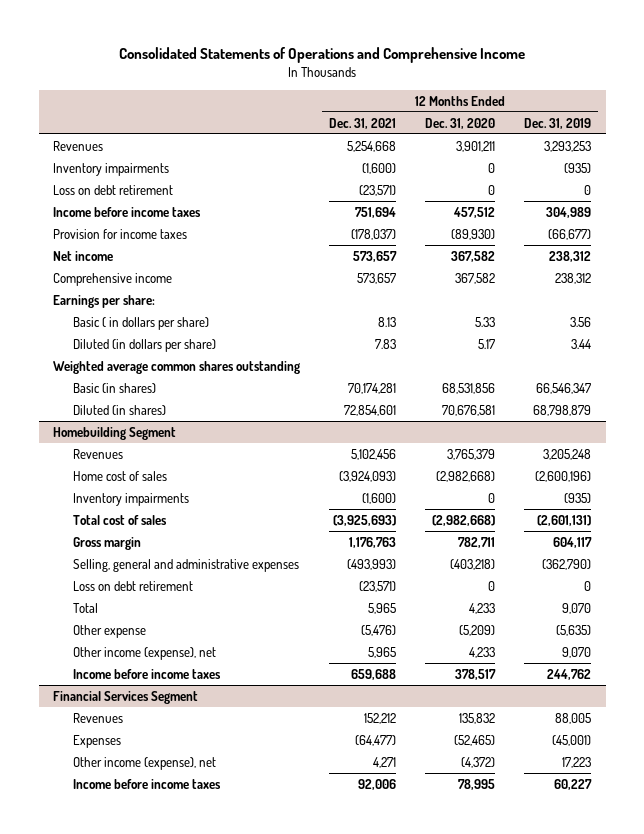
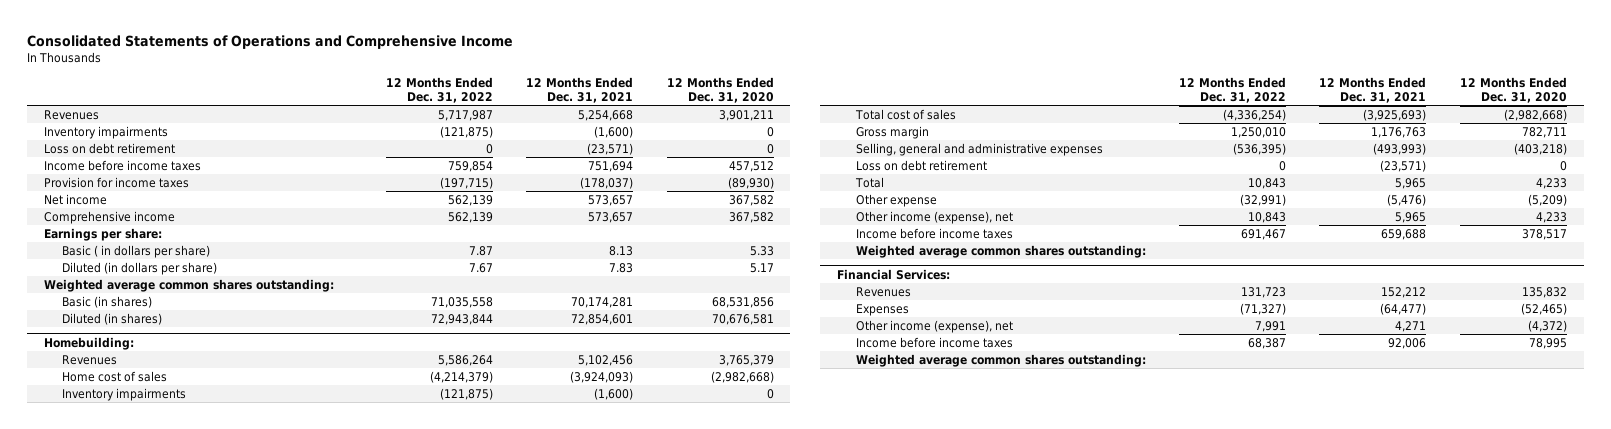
- | 12 Months Ended Dec. 31, 2021 | 12 Months Ended Dec. 31, 2020 | 12 Months Ended Dec. 31, 2019
+ | 12 Months Ended Dec. 31, 2022 | 12 Months Ended Dec. 31, 2021 | 12 Months Ended Dec. 31, 2020
- Weighted average common shares outstanding
+ Weighted average common shares outstanding:
- Homebuilding Segment
+ Homebuilding:
- Financial Services Segment
+ Weighted average common shares outstanding:
+ Financial Services:
+ Weighted average common shares outstanding:

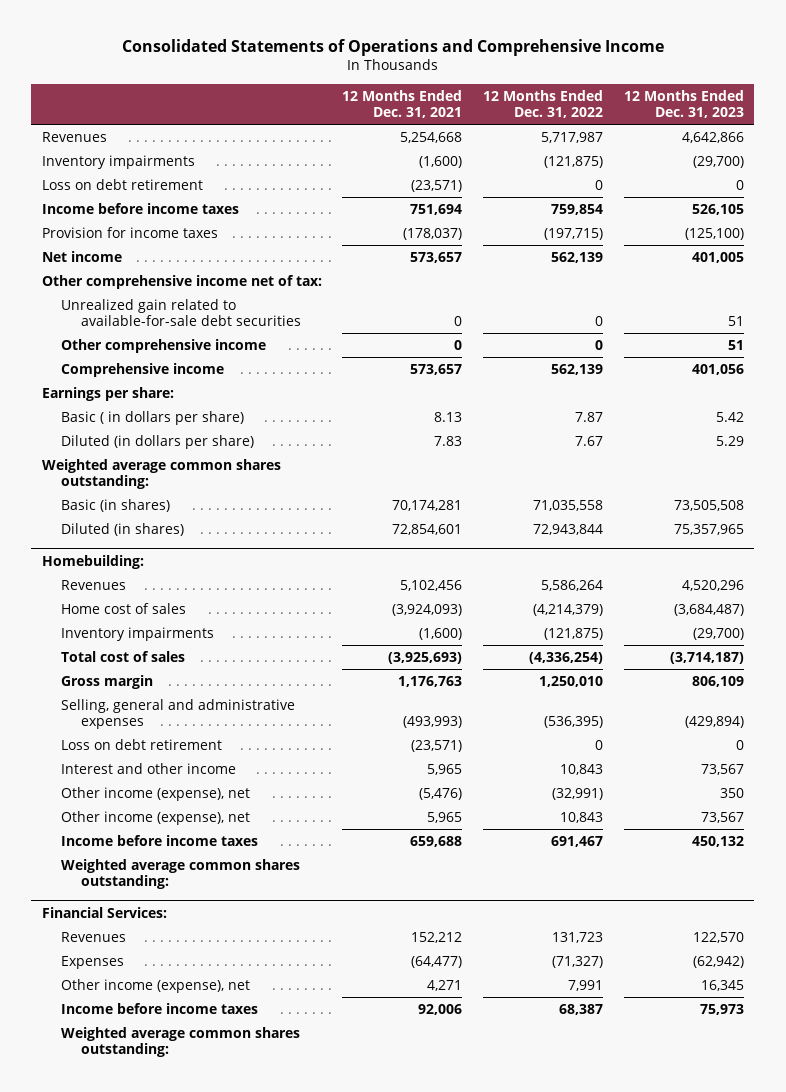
- | 12 Months Ended Dec. 31, 2022 | 12 Months Ended Dec. 31, 2021 | 12 Months Ended Dec. 31, 2020
+ | 12 Months Ended Dec. 31, 2021 | 12 Months Ended Dec. 31, 2022 | 12 Months Ended Dec. 31, 2023
+ Other comprehensive income net of tax:
+ Unrealized gain related to available-for-sale debt securities | 0 | 0 | 51
+ Other comprehensive income | 0 | 0 | 51
@ Homebuilding:
- Total | 10,843 | 5,965 | 4,233
- Other expense | (32,991) | (5,476) | (5,209)
+ Interest and other income | 5,965 | 10,843 | 73,567
+ Other income (expense), net | (5,476) | (32,991) | 350

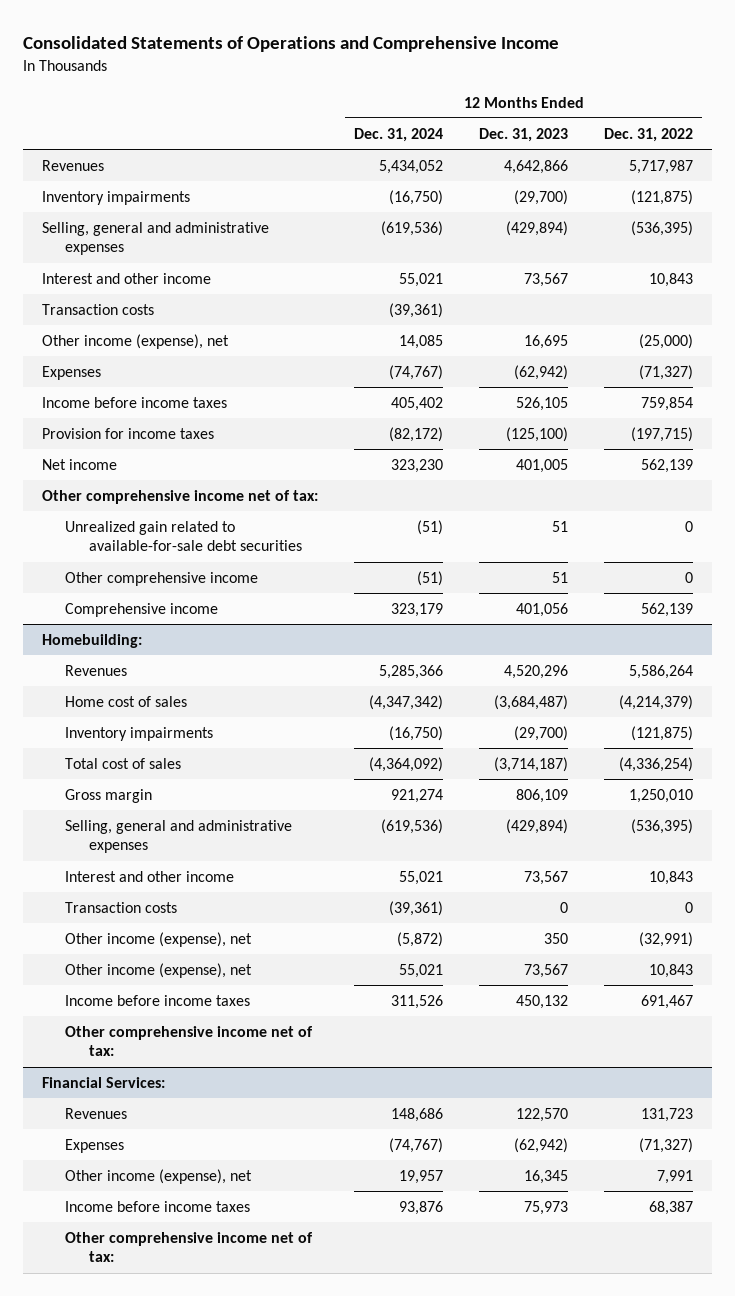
- | 12 Months Ended Dec. 31, 2021 | 12 Months Ended Dec. 31, 2022 | 12 Months Ended Dec. 31, 2023
+ | 12 Months Ended Dec. 31, 2024 | 12 Months Ended Dec. 31, 2023 | 12 Months Ended Dec. 31, 2022
- Loss on debt retirement | (23,571) | 0 | 0
+ Selling, general and administrative expenses | (619,536) | (429,894) | (536,395)
+ Interest and other income | 55,021 | 73,567 | 10,843
+ Transaction costs | (39,361) | |
+ Other income (expense), net | 14,085 | 16,695 | (25,000)
+ Expenses | (74,767) | (62,942) | (71,327)
- Earnings per share:
- Basic ( in dollars per share) | 8.13 | 7.87 | 5.42
- Diluted (in dollars per share) | 7.83 | 7.67 | 5.29
- Weighted average common shares outstanding:
- Basic (in shares) | 70,174,281 | 71,035,558 | 73,505,508
- Diluted (in shares) | 72,854,601 | 72,943,844 | 75,357,965
@ Homebuilding:
- Loss on debt retirement | (23,571) | 0 | 0
+ Transaction costs | (39,361) | 0 | 0
- Weighted average common shares outstanding:
+ Other comprehensive income net of tax:
@ Financial Services:
- Weighted average common shares outstanding:
+ Other comprehensive income net of tax:

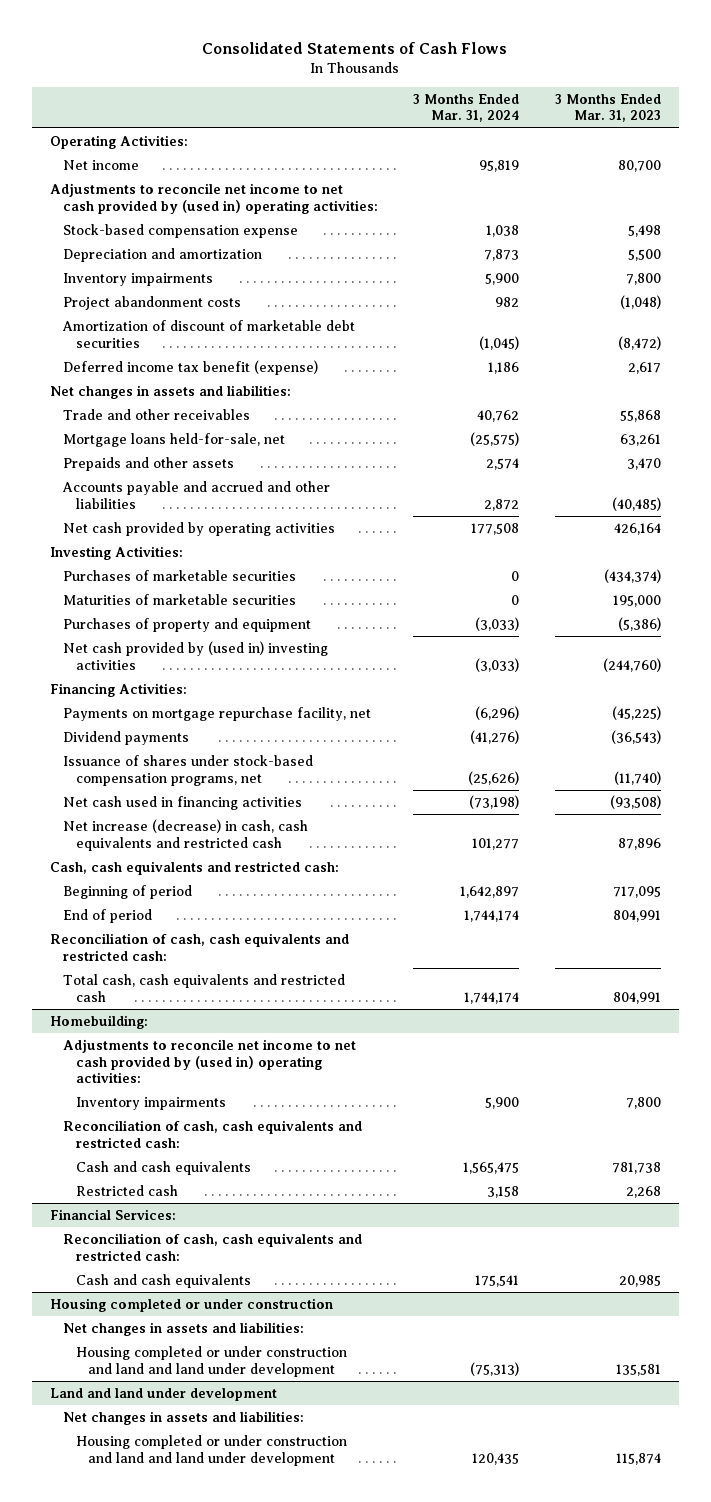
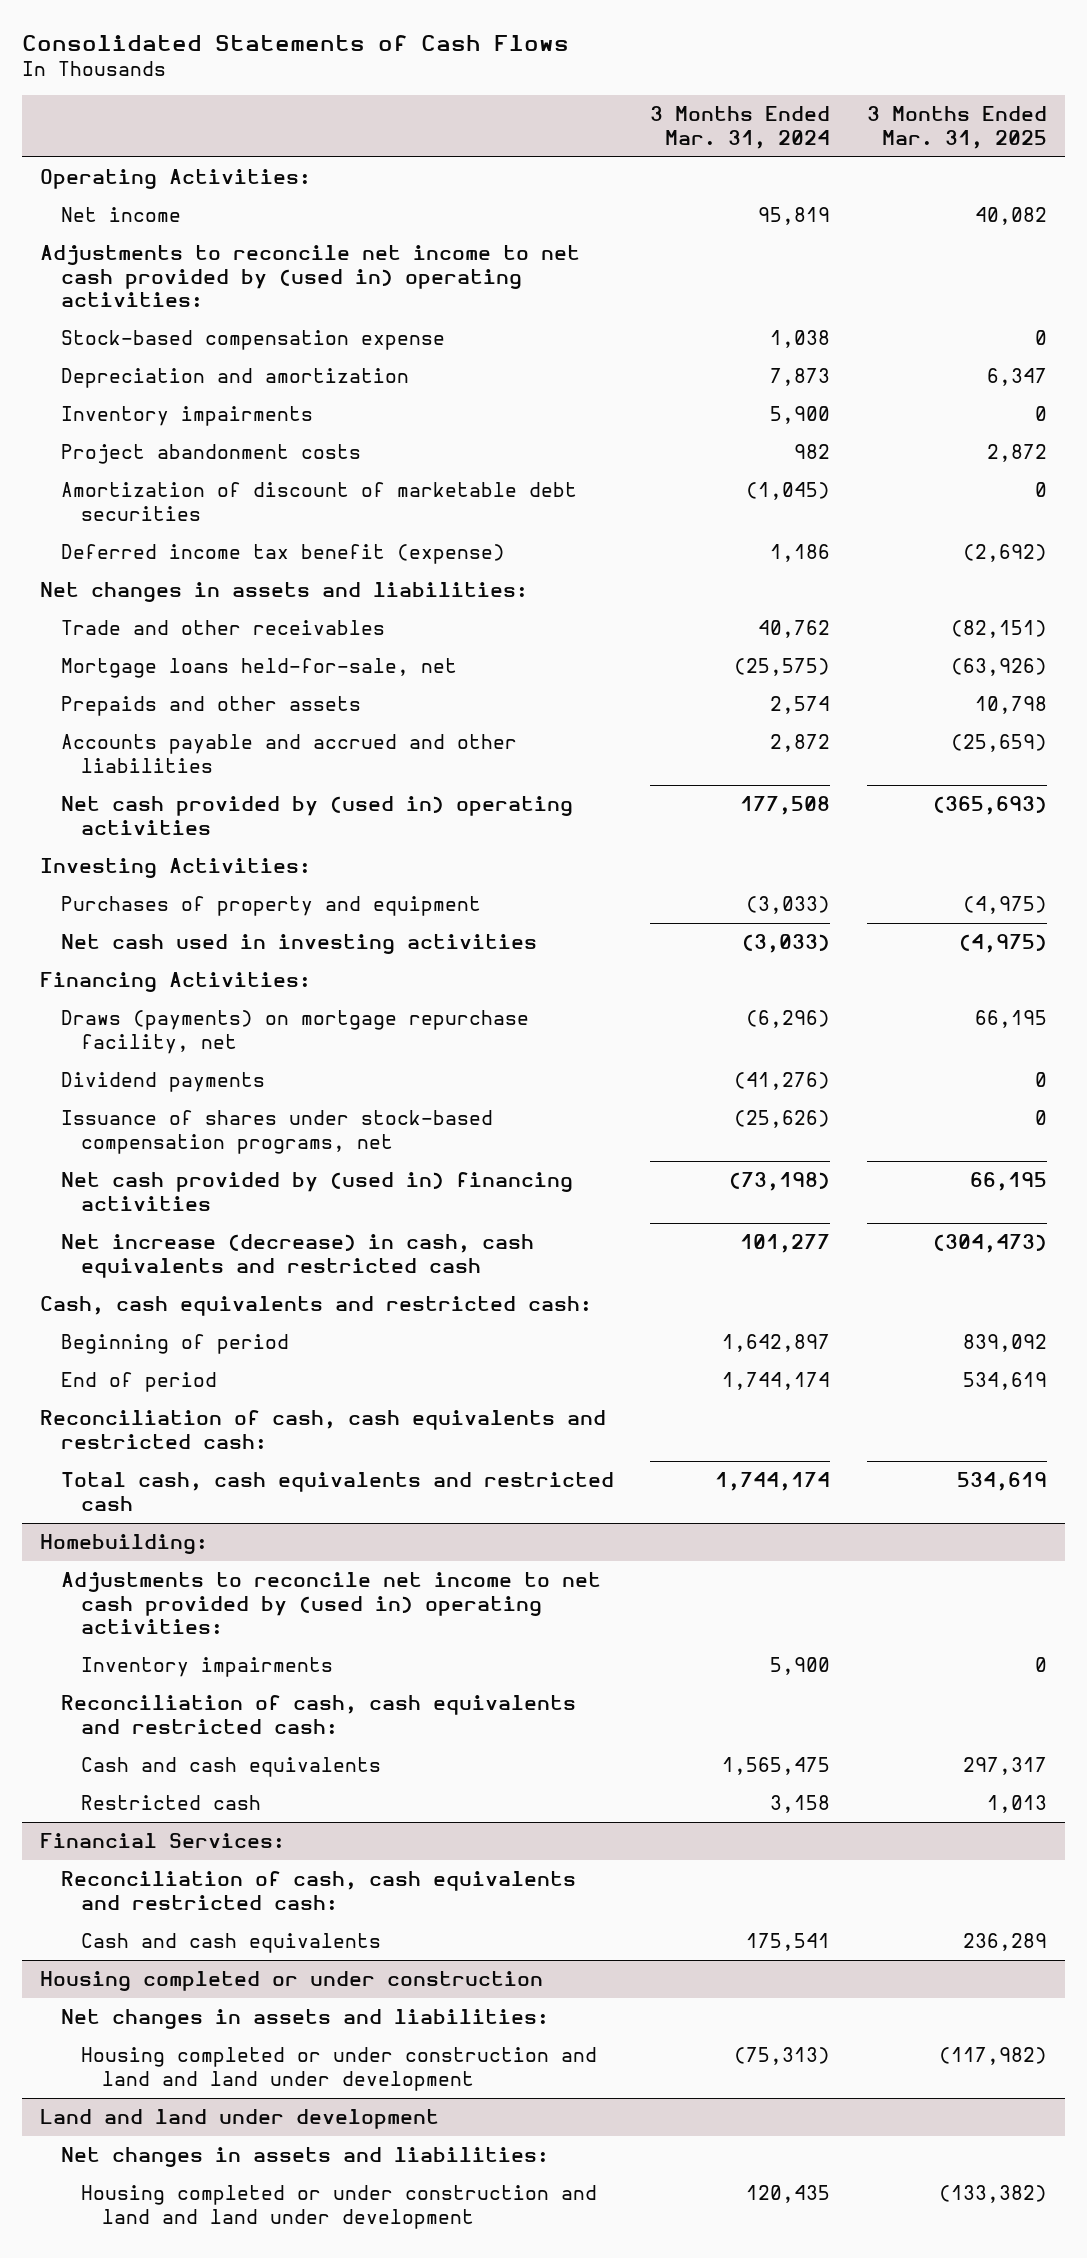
- | 3 Months Ended Mar. 31, 2024 | 3 Months Ended Mar. 31, 2023
+ | 3 Months Ended Mar. 31, 2024 | 3 Months Ended Mar. 31, 2025
- Net cash provided by operating activities | 177,508 | 426,164
+ Net cash provided by (used in) operating activities | 177,508 | (365,693)
- Purchases of marketable securities | 0 | (434,374)
- Maturities of marketable securities | 0 | 195,000
- Net cash provided by (used in) investing activities | (3,033) | (244,760)
+ Net cash used in investing activities | (3,033) | (4,975)
- Payments on mortgage repurchase facility, net | (6,296) | (45,225)
+ Draws (payments) on mortgage repurchase facility, net | (6,296) | 66,195
- Net cash used in financing activities | (73,198) | (93,508)
+ Net cash provided by (used in) financing activities | (73,198) | 66,195

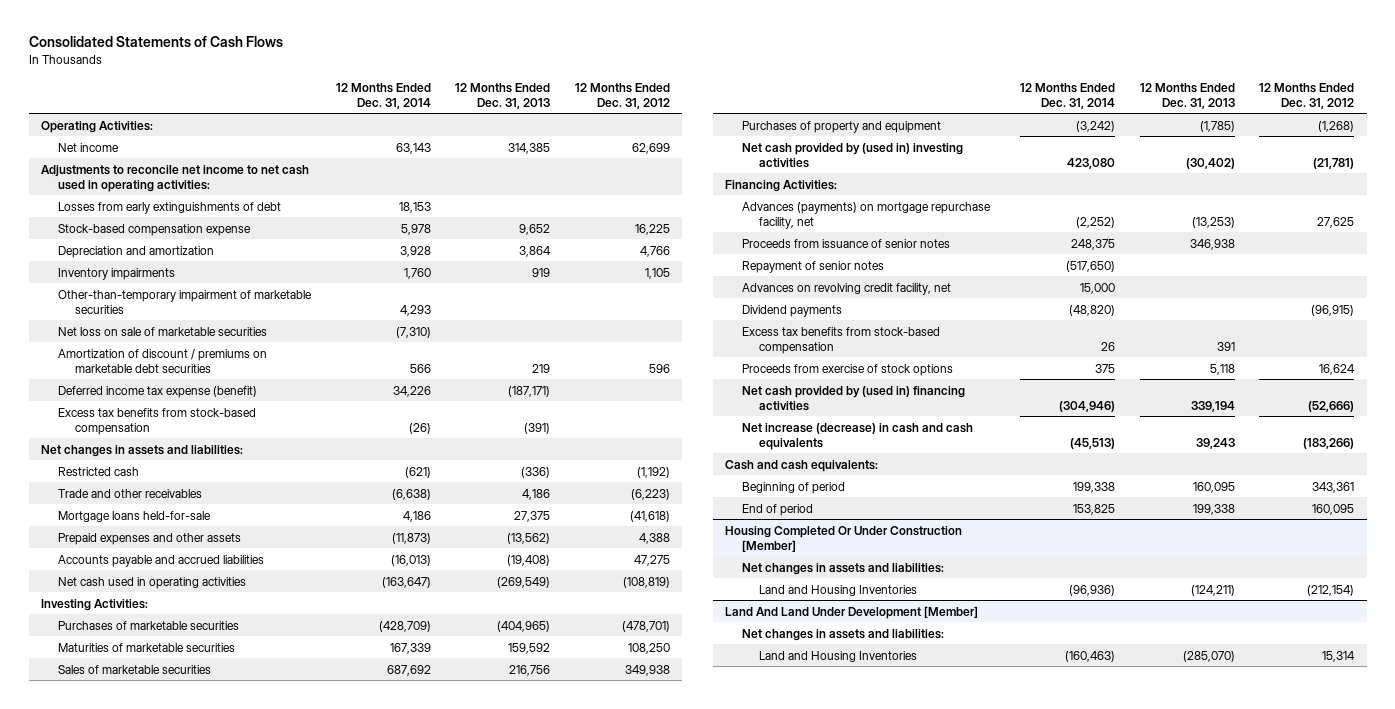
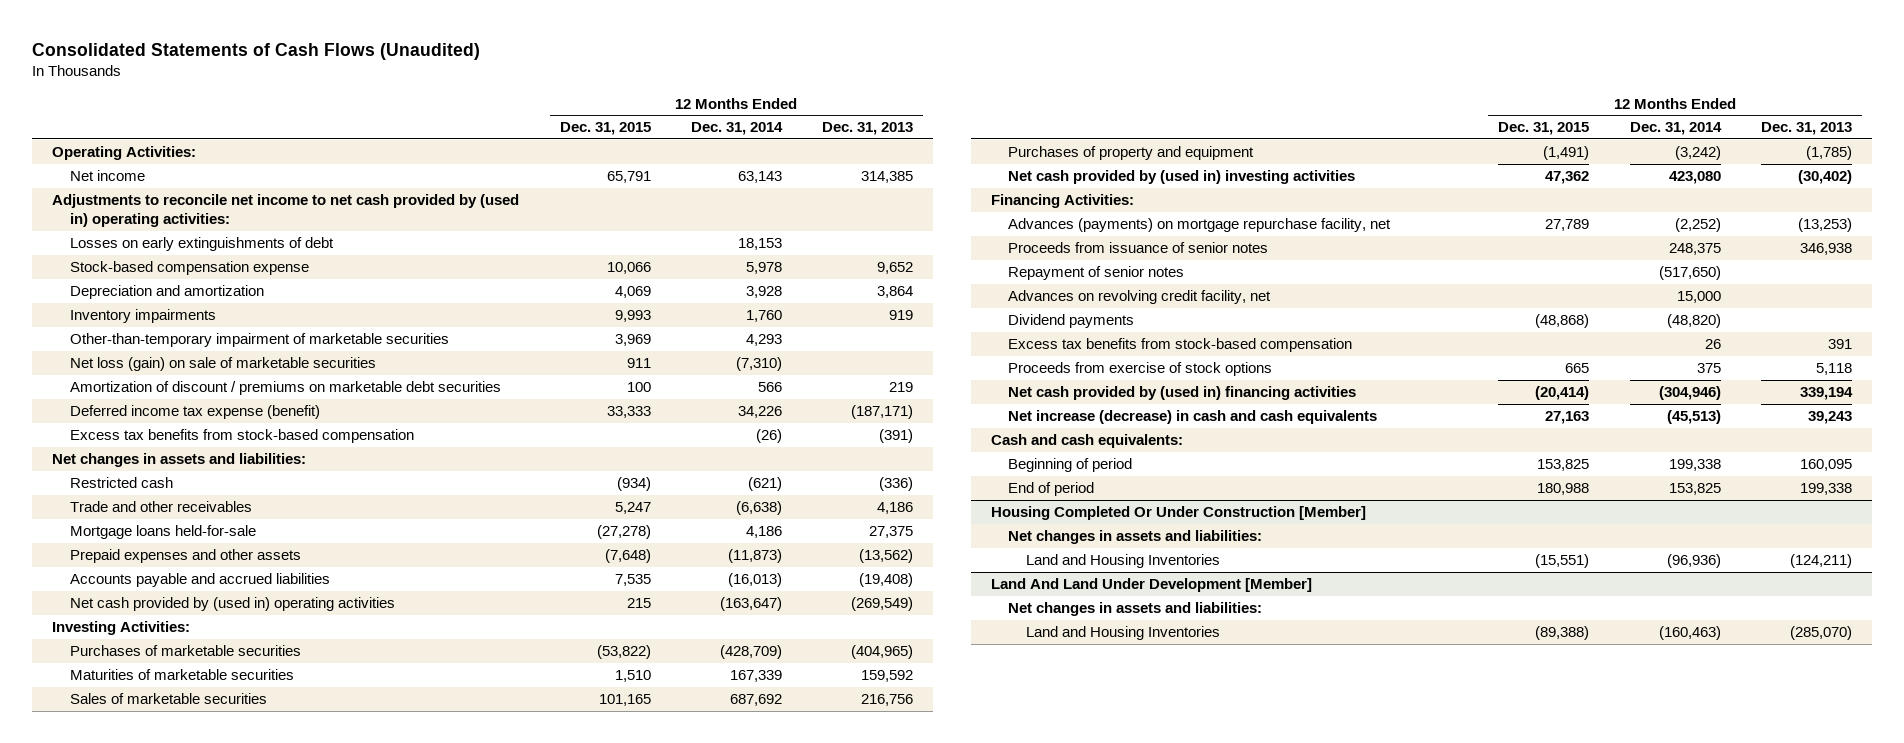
- Consolidated Statements of Cash Flows
+ Consolidated Statements of Cash Flows (Unaudited)
- | 12 Months Ended Dec. 31, 2014 | 12 Months Ended Dec. 31, 2013 | 12 Months Ended Dec. 31, 2012
+ | 12 Months Ended Dec. 31, 2015 | 12 Months Ended Dec. 31, 2014 | 12 Months Ended Dec. 31, 2013
- Adjustments to reconcile net income to net cash used in operating activities:
- Losses from early extinguishments of debt | 18,153 | |
+ Adjustments to reconcile net income to net cash provided by (used in) operating activities:
+ Losses on early extinguishments of debt | | 18,153 |
- Net loss on sale of marketable securities | (7,310) | |
+ Net loss (gain) on sale of marketable securities | 911 | (7,310) |
- Net cash used in operating activities | (163,647) | (269,549) | (108,819)
+ Net cash provided by (used in) operating activities | 215 | (163,647) | (269,549)

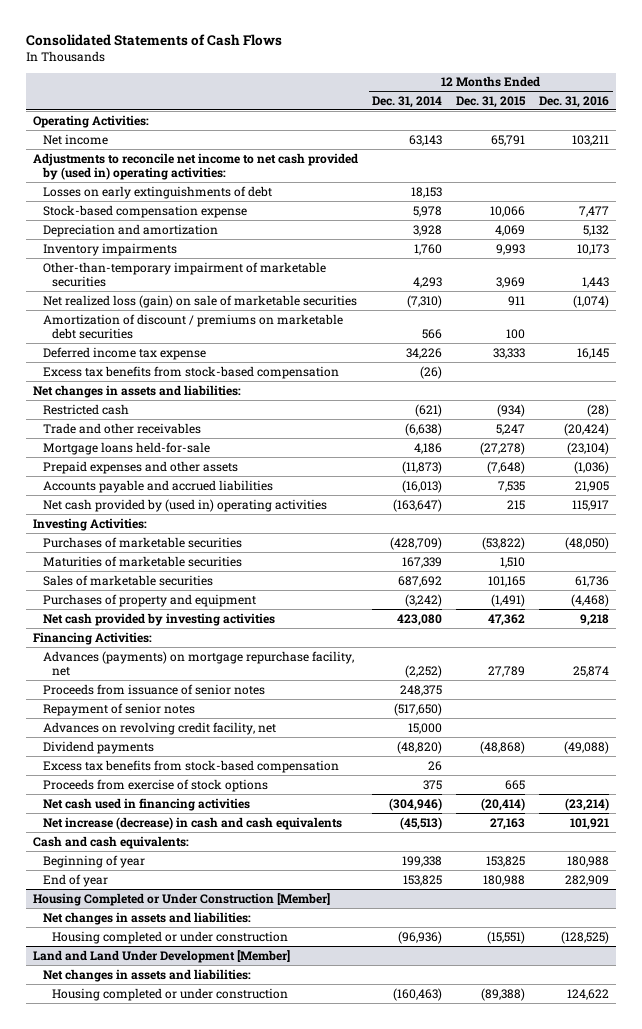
- Consolidated Statements of Cash Flows (Unaudited)
+ Consolidated Statements of Cash Flows
- | 12 Months Ended Dec. 31, 2015 | 12 Months Ended Dec. 31, 2014 | 12 Months Ended Dec. 31, 2013
+ | 12 Months Ended Dec. 31, 2014 | 12 Months Ended Dec. 31, 2015 | 12 Months Ended Dec. 31, 2016
- Net loss (gain) on sale of marketable securities | 911 | (7,310) |
+ Net realized loss (gain) on sale of marketable securities | (7,310) | 911 | (1,074)
- Deferred income tax expense (benefit) | 33,333 | 34,226 | (187,171)
+ Deferred income tax expense | 34,226 | 33,333 | 16,145
- Net cash provided by (used in) investing activities | 47,362 | 423,080 | (30,402)
+ Net cash provided by investing activities | 423,080 | 47,362 | 9,218
- Net cash provided by (used in) financing activities | (20,414) | (304,946) | 339,194
+ Net cash used in financing activities | (304,946) | (20,414) | (23,214)
- Beginning of period | 153,825 | 199,338 | 160,095
- End of period | 180,988 | 153,825 | 199,338
- Housing Completed Or Under Construction [Member]
+ Beginning of year | 199,338 | 153,825 | 180,988
+ End of year | 153,825 | 180,988 | 282,909
+ Housing Completed or Under Construction [Member]
- Land and Housing Inventories | (15,551) | (96,936) | (124,211)
- Land And Land Under Development [Member]
+ Housing completed or under construction | (96,936) | (15,551) | (128,525)
+ Land and Land Under Development [Member]
- Land and Housing Inventories | (89,388) | (160,463) | (285,070)
+ Housing completed or under construction | (160,463) | (89,388) | 124,622

